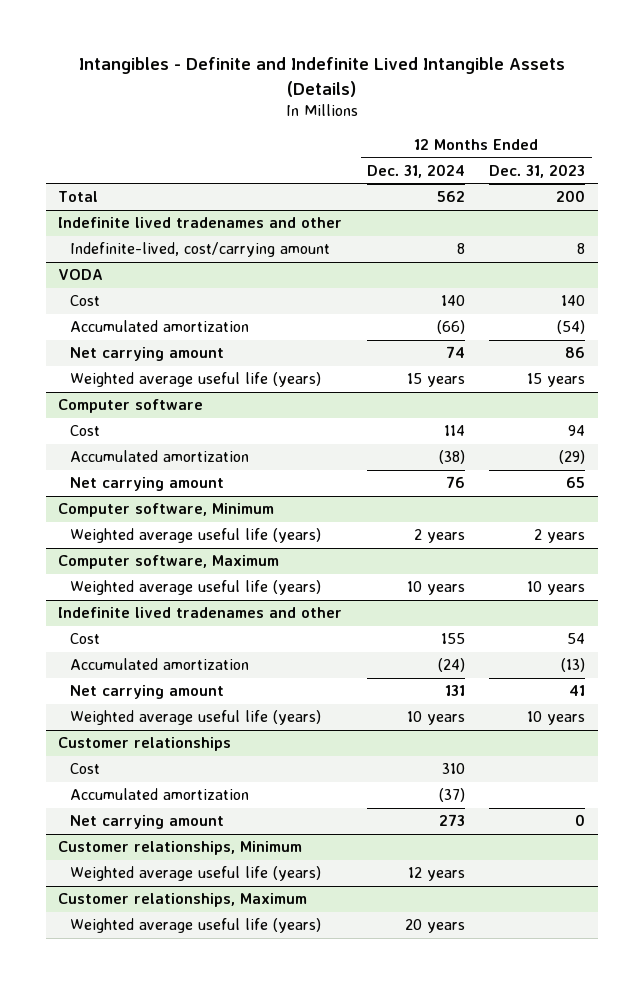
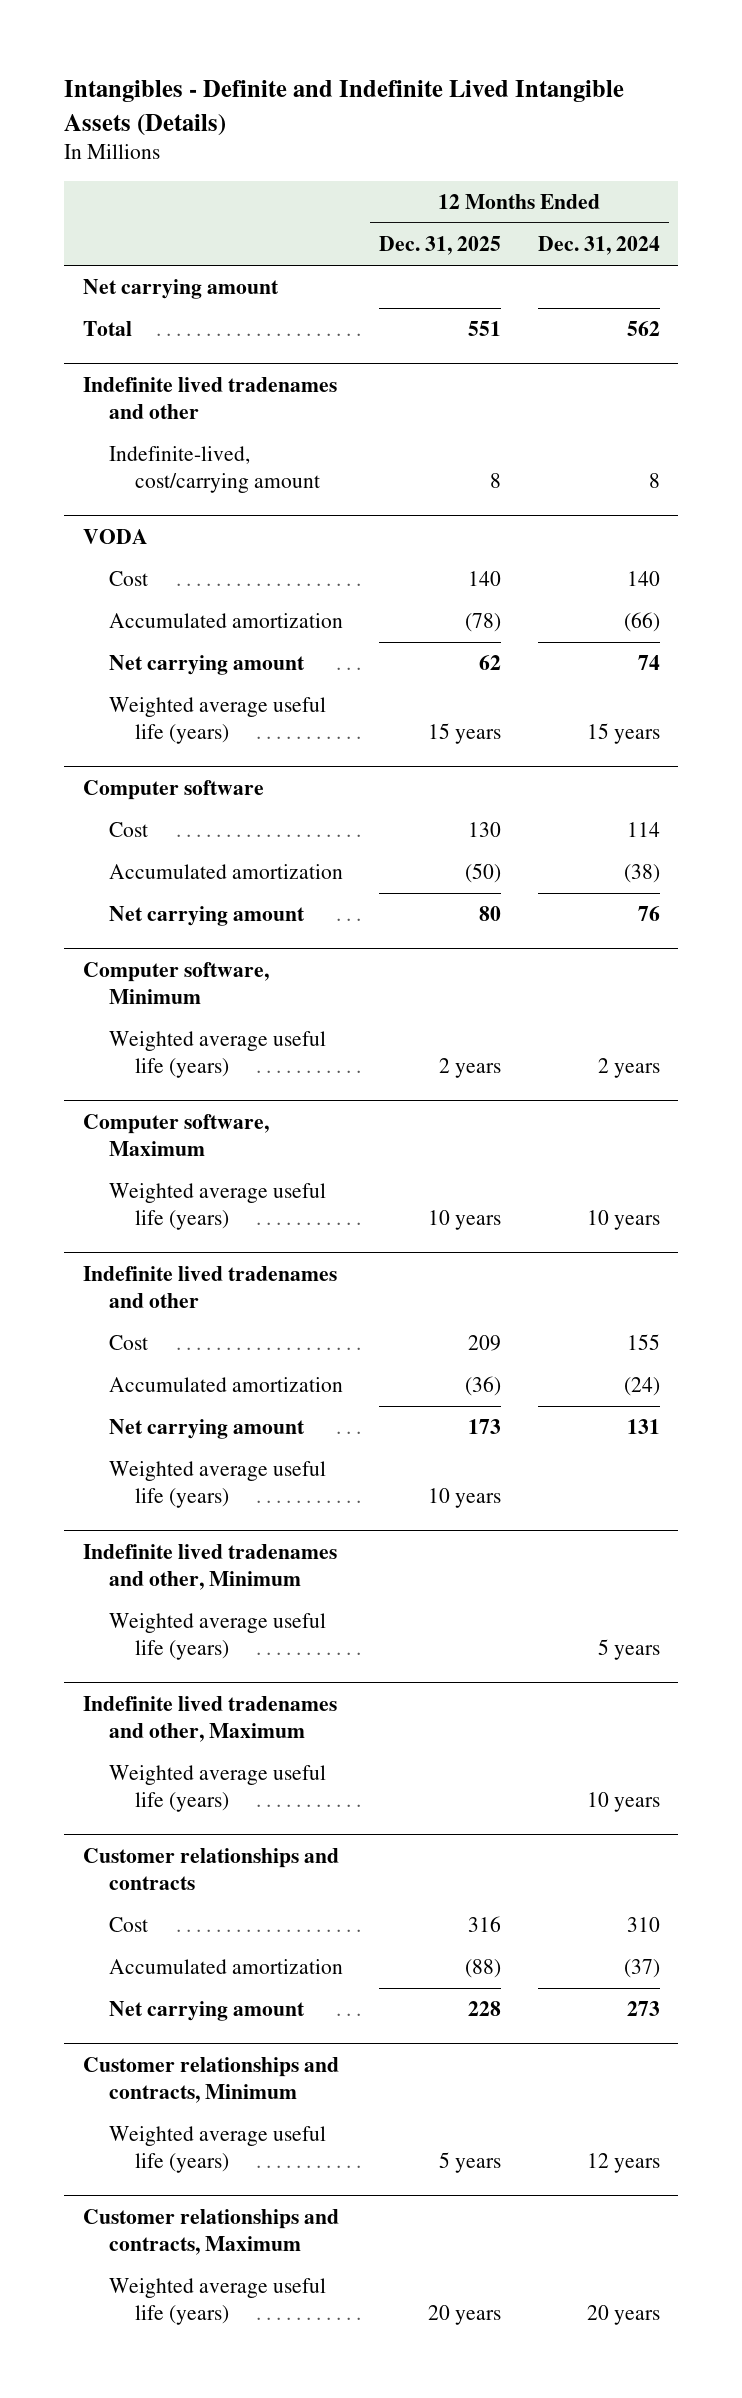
- | 12 Months Ended Dec. 31, 2024 | 12 Months Ended Dec. 31, 2023
+ | 12 Months Ended Dec. 31, 2025 | 12 Months Ended Dec. 31, 2024
+ Net carrying amount
@ Indefinite lived tradenames and other
+ Weighted average useful life (years) | 10 years |
+ Indefinite lived tradenames and other, Minimum
+ Weighted average useful life (years) | | 5 years
+ Indefinite lived tradenames and other, Maximum
- Customer relationships
+ Customer relationships and contracts
- Customer relationships, Minimum
+ Customer relationships and contracts, Minimum
- Customer relationships, Maximum
+ Customer relationships and contracts, Maximum

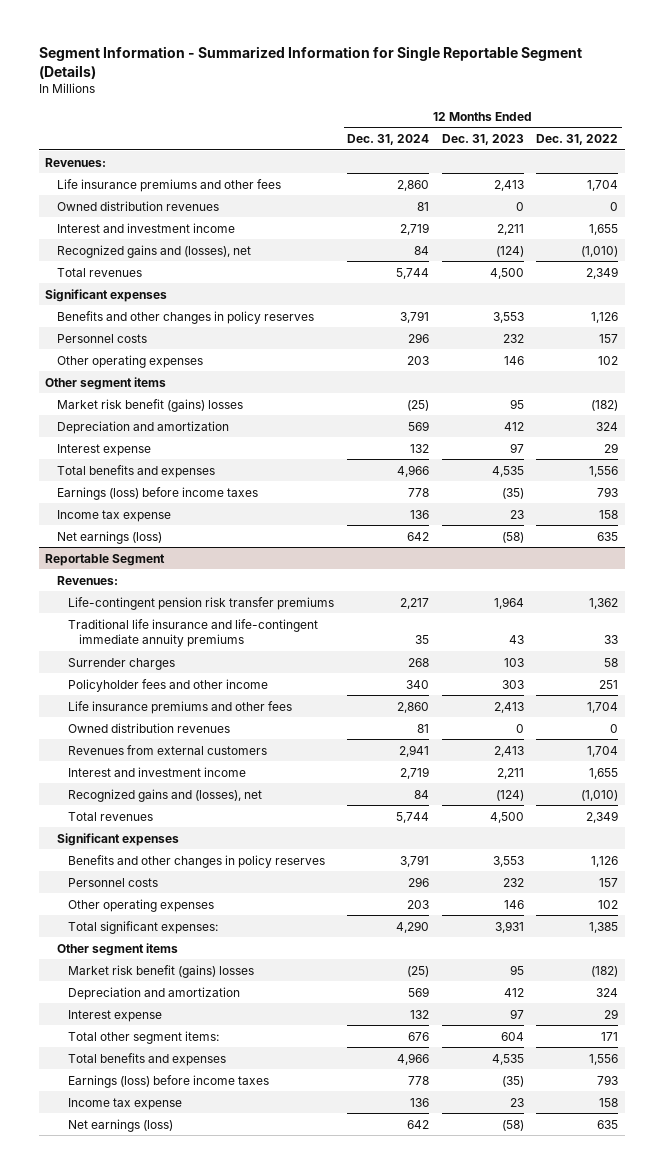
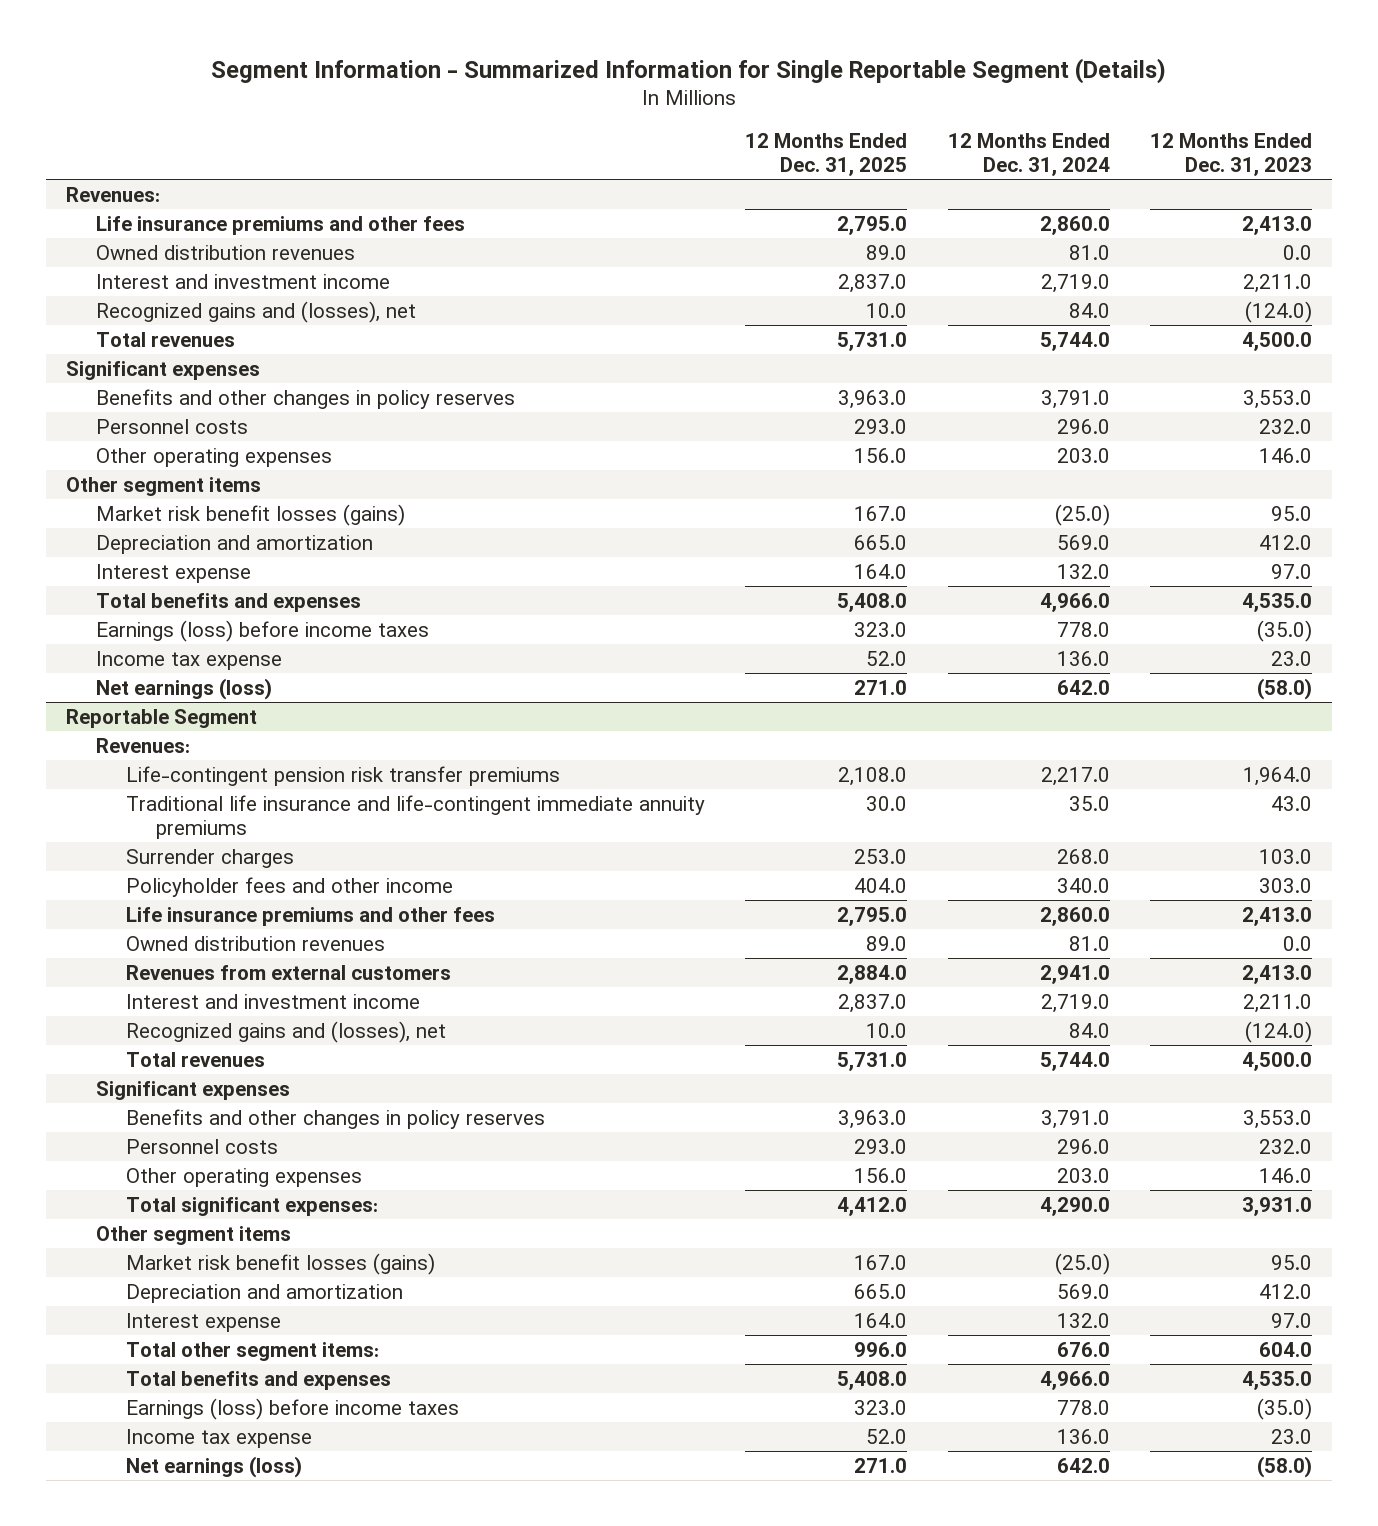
- | 12 Months Ended Dec. 31, 2024 | 12 Months Ended Dec. 31, 2023 | 12 Months Ended Dec. 31, 2022
+ | 12 Months Ended Dec. 31, 2025 | 12 Months Ended Dec. 31, 2024 | 12 Months Ended Dec. 31, 2023
- Life insurance premiums and other fees | 2,860 | 2,413 | 1,704
- Owned distribution revenues | 81 | 0 | 0
- Interest and investment income | 2,719 | 2,211 | 1,655
- Recognized gains and (losses), net | 84 | (124) | (1,010)
- Total revenues | 5,744 | 4,500 | 2,349
+ Life insurance premiums and other fees | 2,795.0 | 2,860.0 | 2,413.0
+ Owned distribution revenues | 89.0 | 81.0 | 0.0
+ Interest and investment income | 2,837.0 | 2,719.0 | 2,211.0
+ Recognized gains and (losses), net | 10.0 | 84.0 | (124.0)
+ Total revenues | 5,731.0 | 5,744.0 | 4,500.0
- Benefits and other changes in policy reserves | 3,791 | 3,553 | 1,126
- Personnel costs | 296 | 232 | 157
- Other operating expenses | 203 | 146 | 102
+ Benefits and other changes in policy reserves | 3,963.0 | 3,791.0 | 3,553.0
+ Personnel costs | 293.0 | 296.0 | 232.0
+ Other operating expenses | 156.0 | 203.0 | 146.0
- Market risk benefit (gains) losses | (25) | 95 | (182)
- Depreciation and amortization | 569 | 412 | 324
- Interest expense | 132 | 97 | 29
- Total benefits and expenses | 4,966 | 4,535 | 1,556
- Earnings (loss) before income taxes | 778 | (35) | 793
- Income tax expense | 136 | 23 | 158
- Net earnings (loss) | 642 | (58) | 635
+ Market risk benefit losses (gains) | 167.0 | (25.0) | 95.0
+ Depreciation and amortization | 665.0 | 569.0 | 412.0
+ Interest expense | 164.0 | 132.0 | 97.0
+ Total benefits and expenses | 5,408.0 | 4,966.0 | 4,535.0
+ Earnings (loss) before income taxes | 323.0 | 778.0 | (35.0)
+ Income tax expense | 52.0 | 136.0 | 23.0
+ Net earnings (loss) | 271.0 | 642.0 | (58.0)
@ Reportable Segment
- Life-contingent pension risk transfer premiums | 2,217 | 1,964 | 1,362
- Traditional life insurance and life-contingent immediate annuity premiums | 35 | 43 | 33
- Surrender charges | 268 | 103 | 58
- Policyholder fees and other income | 340 | 303 | 251
- Life insurance premiums and other fees | 2,860 | 2,413 | 1,704
- Owned distribution revenues | 81 | 0 | 0
- Revenues from external customers | 2,941 | 2,413 | 1,704
- Interest and investment income | 2,719 | 2,211 | 1,655
- Recognized gains and (losses), net | 84 | (124) | (1,010)
- Total revenues | 5,744 | 4,500 | 2,349
+ Life-contingent pension risk transfer premiums | 2,108.0 | 2,217.0 | 1,964.0
+ Traditional life insurance and life-contingent immediate annuity premiums | 30.0 | 35.0 | 43.0
+ Surrender charges | 253.0 | 268.0 | 103.0
+ Policyholder fees and other income | 404.0 | 340.0 | 303.0
+ Life insurance premiums and other fees | 2,795.0 | 2,860.0 | 2,413.0
+ Owned distribution revenues | 89.0 | 81.0 | 0.0
+ Revenues from external customers | 2,884.0 | 2,941.0 | 2,413.0
+ Interest and investment income | 2,837.0 | 2,719.0 | 2,211.0
+ Recognized gains and (losses), net | 10.0 | 84.0 | (124.0)
+ Total revenues | 5,731.0 | 5,744.0 | 4,500.0
- Benefits and other changes in policy reserves | 3,791 | 3,553 | 1,126
- Personnel costs | 296 | 232 | 157
- Other operating expenses | 203 | 146 | 102
- Total significant expenses: | 4,290 | 3,931 | 1,385
+ Benefits and other changes in policy reserves | 3,963.0 | 3,791.0 | 3,553.0
+ Personnel costs | 293.0 | 296.0 | 232.0
+ Other operating expenses | 156.0 | 203.0 | 146.0
+ Total significant expenses: | 4,412.0 | 4,290.0 | 3,931.0
- Market risk benefit (gains) losses | (25) | 95 | (182)
- Depreciation and amortization | 569 | 412 | 324
- Interest expense | 132 | 97 | 29
- Total other segment items: | 676 | 604 | 171
- Total benefits and expenses | 4,966 | 4,535 | 1,556
- Earnings (loss) before income taxes | 778 | (35) | 793
- Income tax expense | 136 | 23 | 158
- Net earnings (loss) | 642 | (58) | 635
+ Market risk benefit losses (gains) | 167.0 | (25.0) | 95.0
+ Depreciation and amortization | 665.0 | 569.0 | 412.0
+ Interest expense | 164.0 | 132.0 | 97.0
+ Total other segment items: | 996.0 | 676.0 | 604.0
+ Total benefits and expenses | 5,408.0 | 4,966.0 | 4,535.0
+ Earnings (loss) before income taxes | 323.0 | 778.0 | (35.0)
+ Income tax expense | 52.0 | 136.0 | 23.0
+ Net earnings (loss) | 271.0 | 642.0 | (58.0)

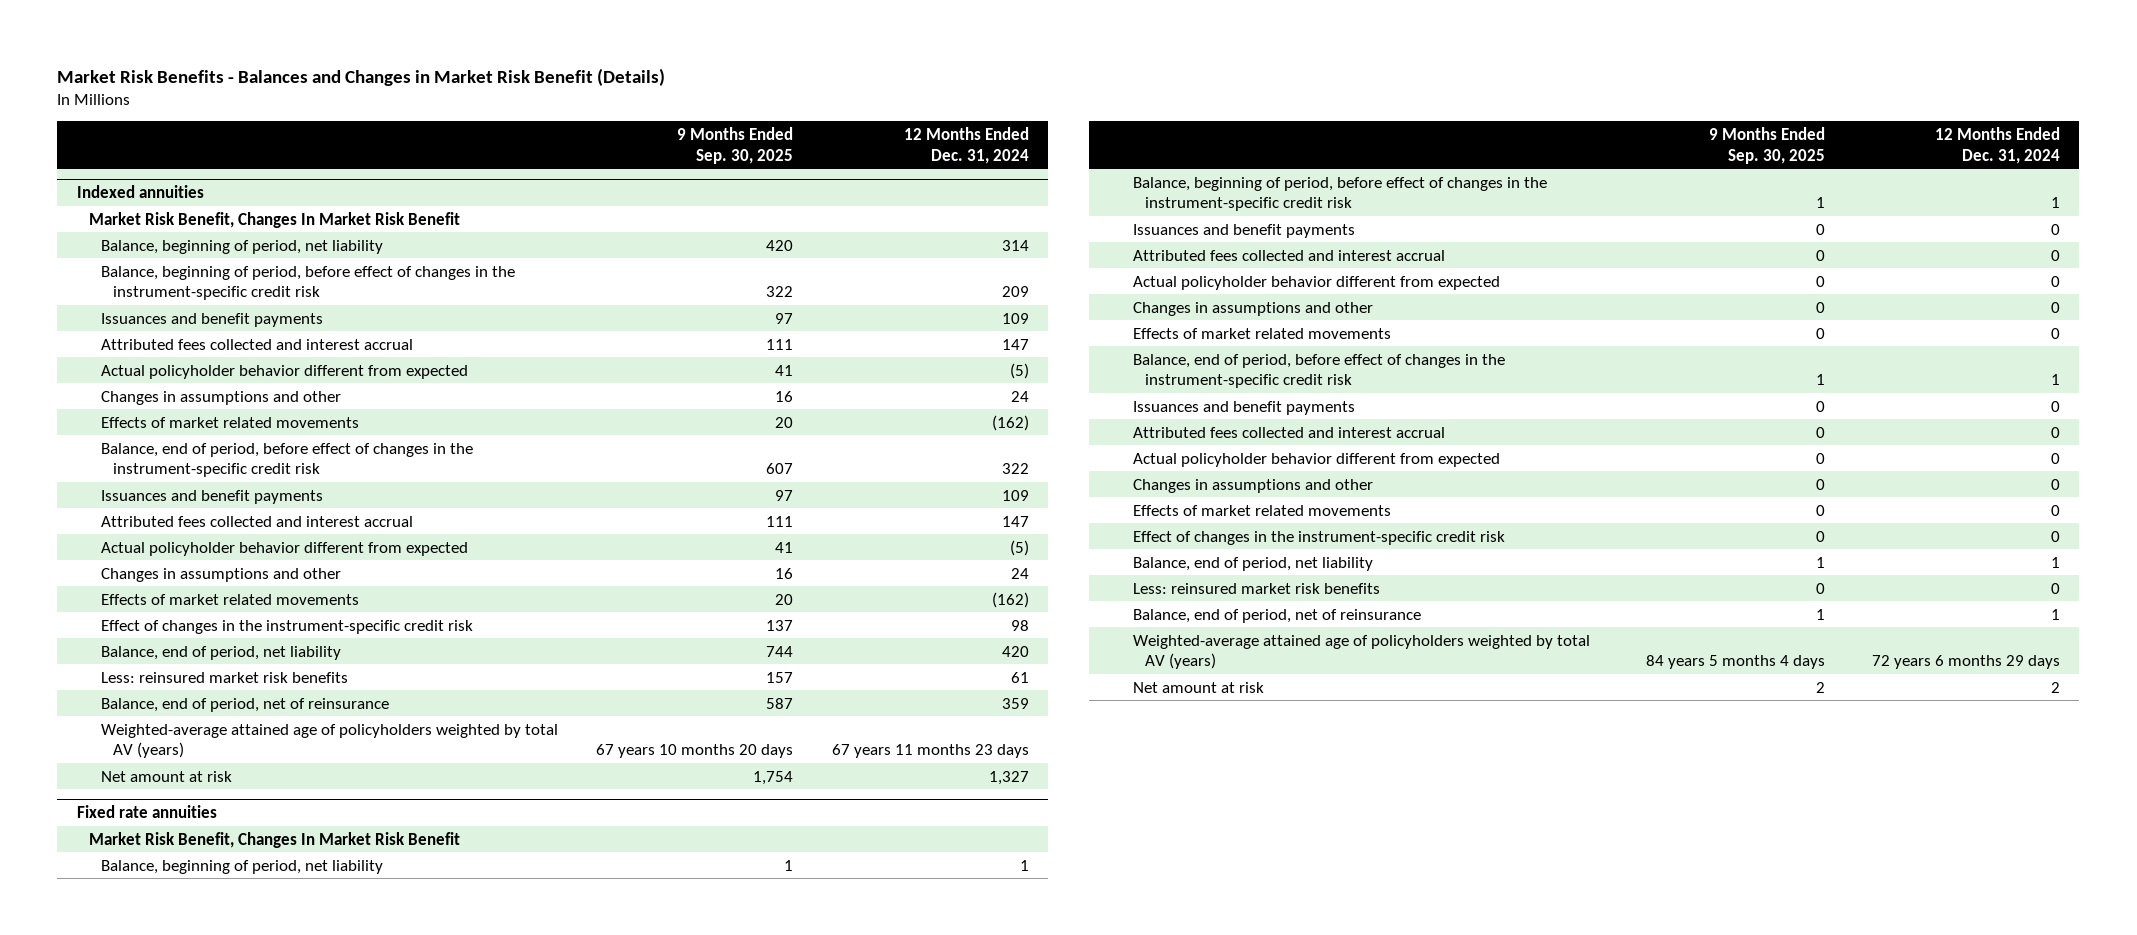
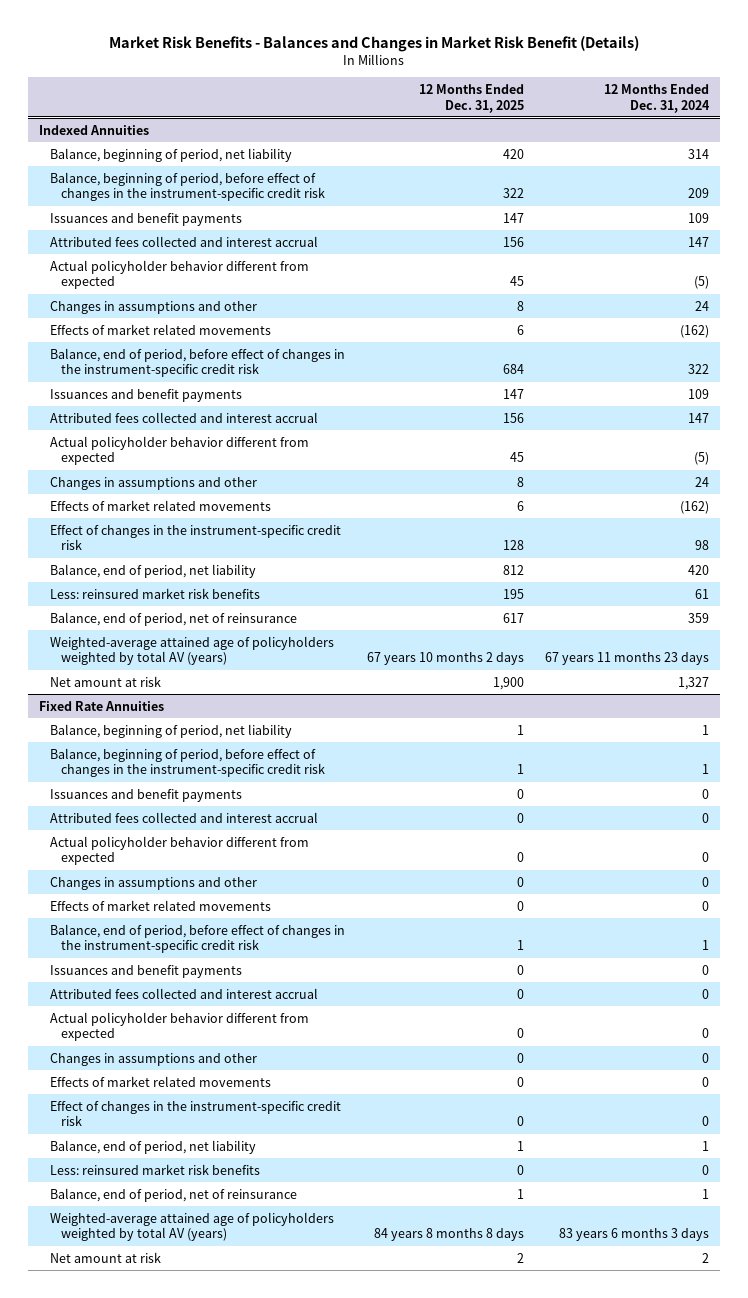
- | 9 Months Ended Sep. 30, 2025 | 12 Months Ended Dec. 31, 2024
+ | 12 Months Ended Dec. 31, 2025 | 12 Months Ended Dec. 31, 2024
- Indexed annuities
- Market Risk Benefit, Changes In Market Risk Benefit
+ Indexed Annuities
- Fixed rate annuities
- Market Risk Benefit, Changes In Market Risk Benefit
+ Fixed Rate Annuities
- Weighted-average attained age of policyholders weighted by total AV (years) | 84 years 5 months 4 days | 72 years 6 months 29 days
+ Weighted-average attained age of policyholders weighted by total AV (years) | 84 years 8 months 8 days | 83 years 6 months 3 days

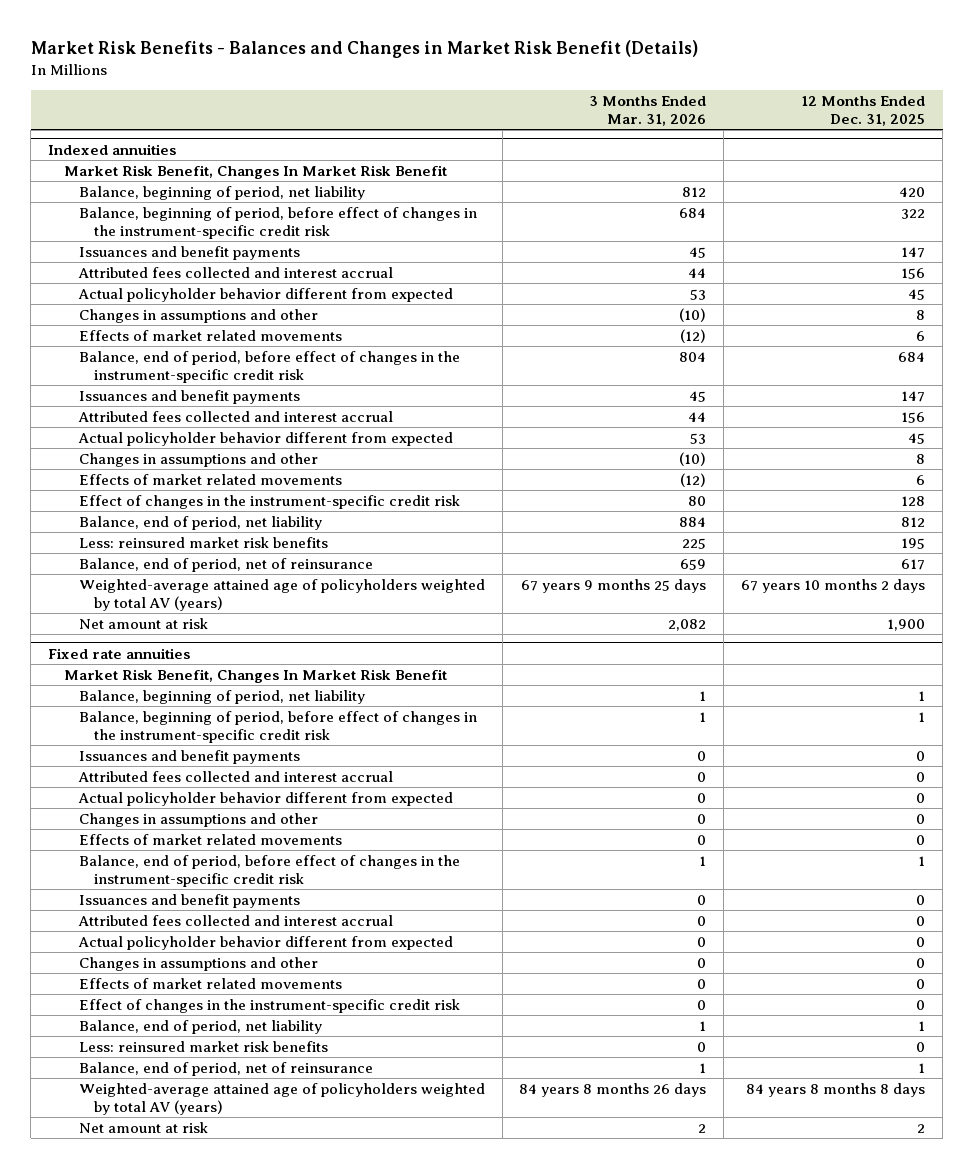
- | 12 Months Ended Dec. 31, 2025 | 12 Months Ended Dec. 31, 2024
+ | 3 Months Ended Mar. 31, 2026 | 12 Months Ended Dec. 31, 2025
- Indexed Annuities
+ Indexed annuities
+ Market Risk Benefit, Changes In Market Risk Benefit
- Fixed Rate Annuities
+ Fixed rate annuities
+ Market Risk Benefit, Changes In Market Risk Benefit

